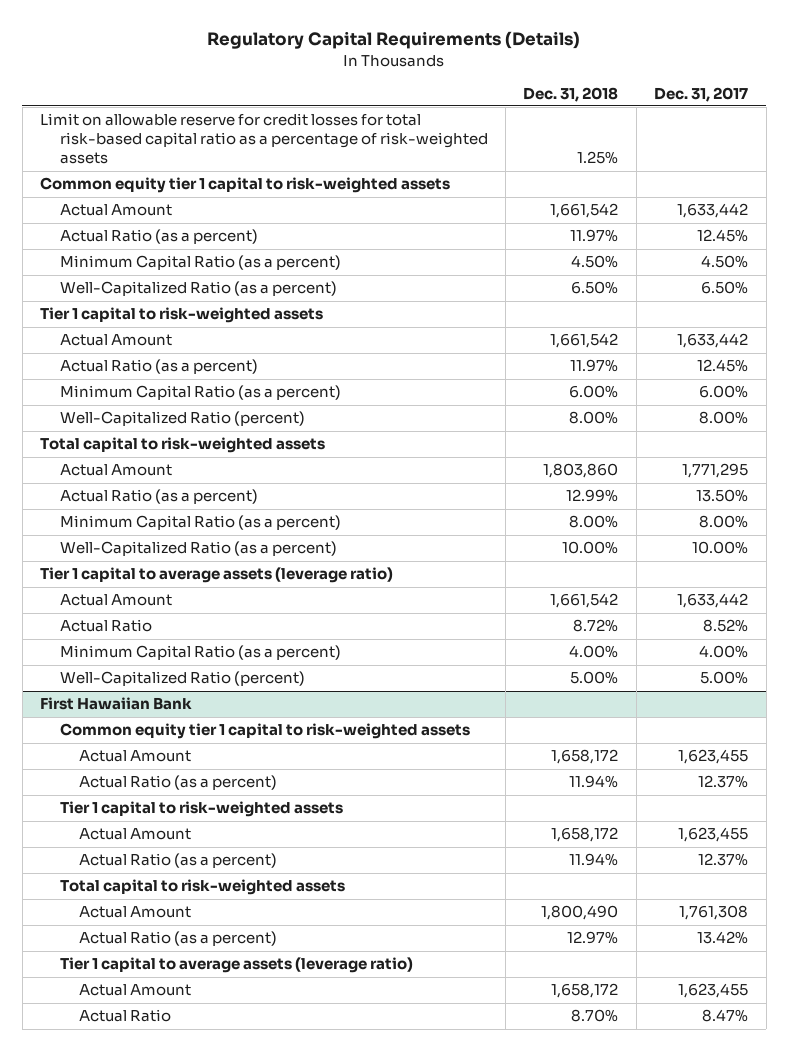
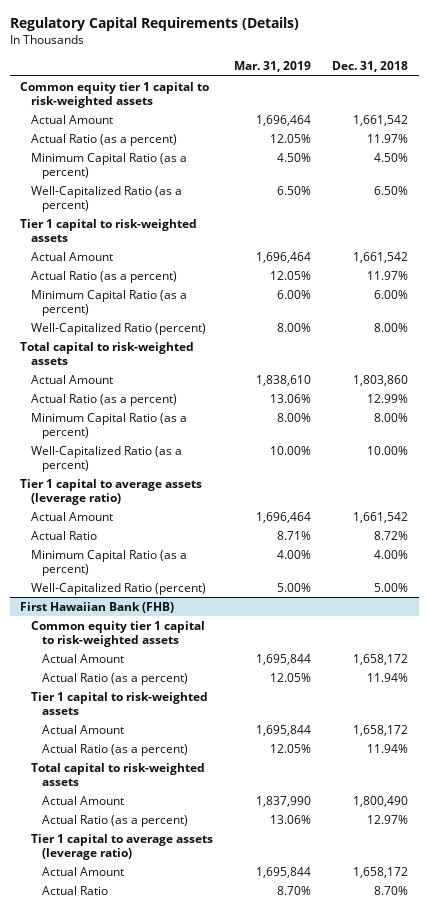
- | Dec. 31, 2018 | Dec. 31, 2017
+ | Mar. 31, 2019 | Dec. 31, 2018
- Limit on allowable reserve for credit losses for total risk-based capital ratio as a percentage of risk-weighted assets | 1.25% |
- First Hawaiian Bank
+ First Hawaiian Bank (FHB)

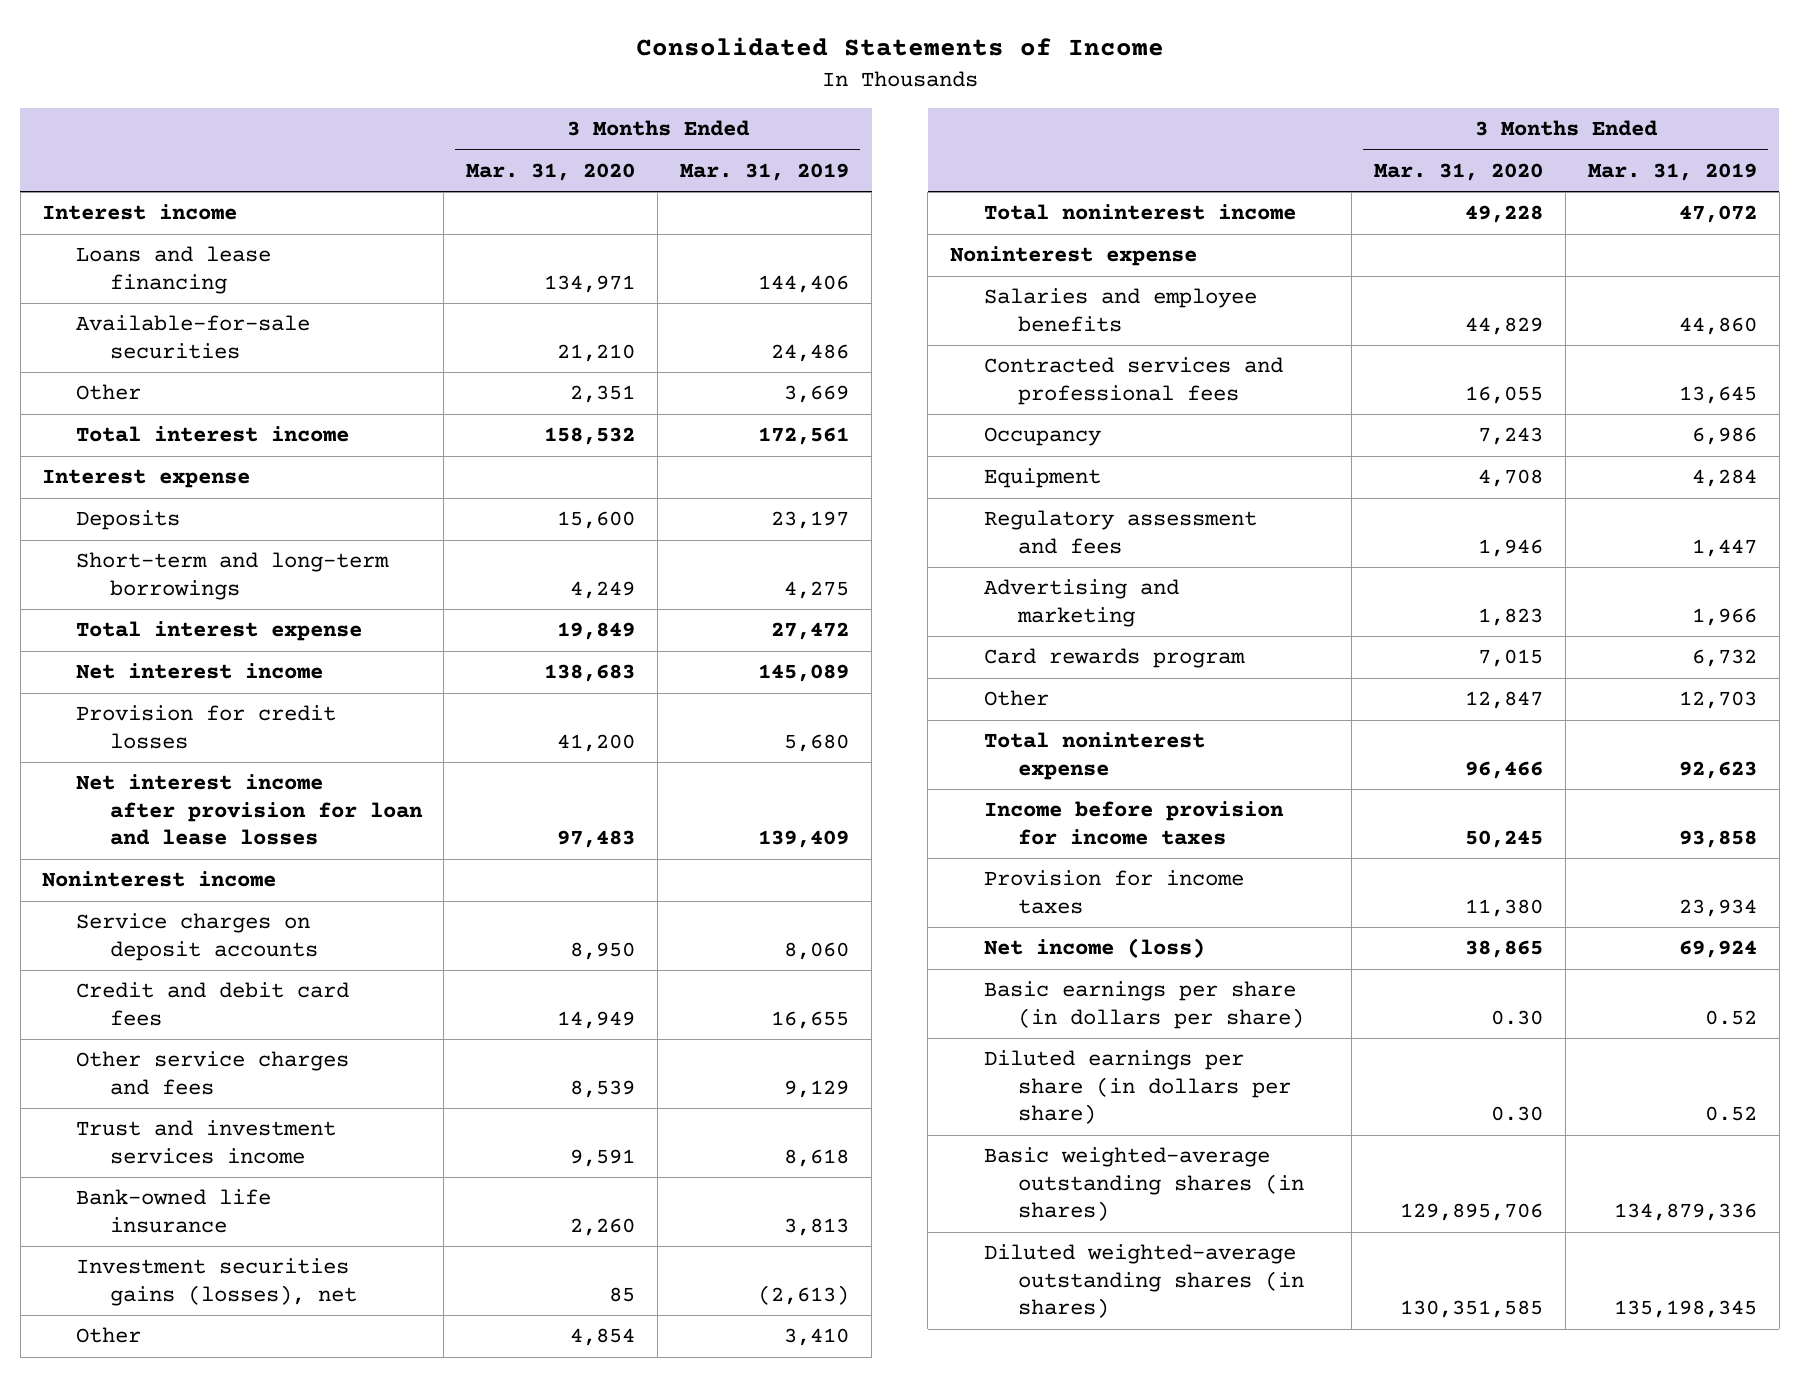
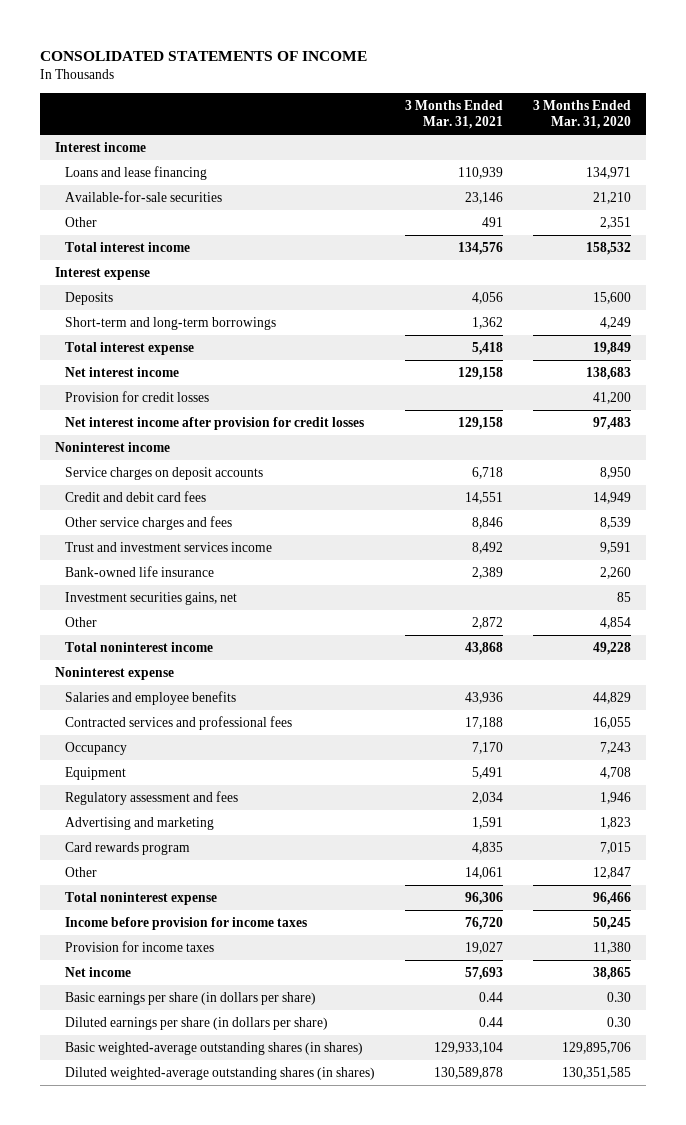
- Consolidated Statements of Income
+ CONSOLIDATED STATEMENTS OF INCOME
- | 3 Months Ended Mar. 31, 2020 | 3 Months Ended Mar. 31, 2019
+ | 3 Months Ended Mar. 31, 2021 | 3 Months Ended Mar. 31, 2020
- Net interest income after provision for loan and lease losses | 97,483 | 139,409
+ Net interest income after provision for credit losses | 129,158 | 97,483
- Investment securities gains (losses), net | 85 | (2,613)
+ Investment securities gains, net | | 85
- Net income (loss) | 38,865 | 69,924
+ Net income | 57,693 | 38,865

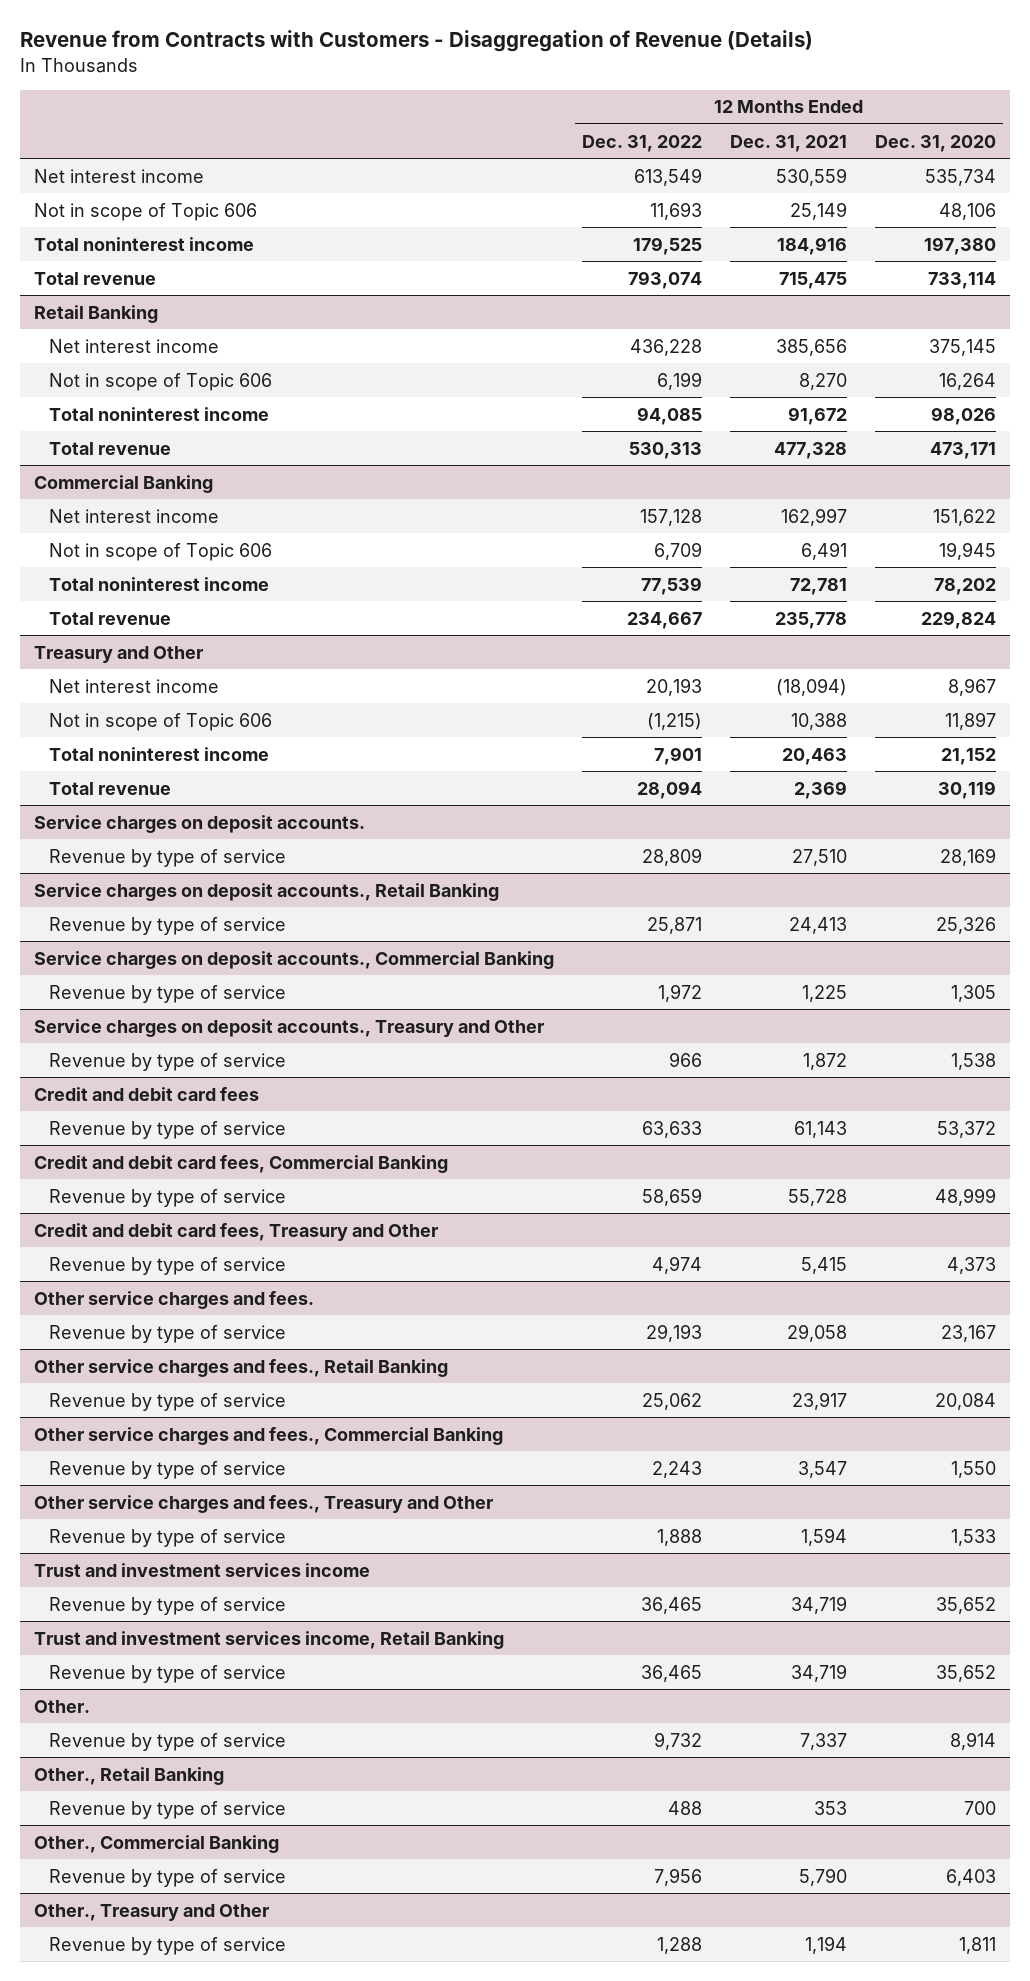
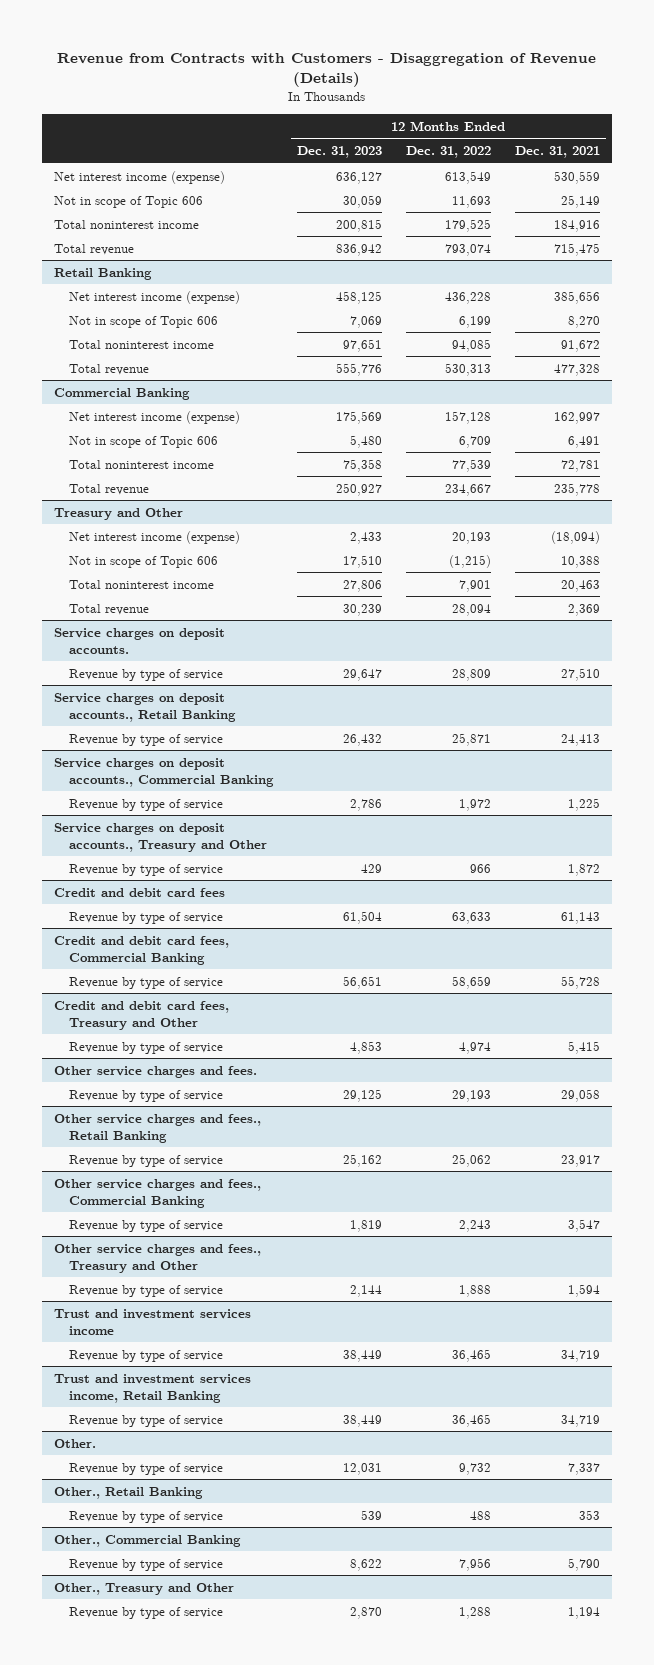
- | 12 Months Ended Dec. 31, 2022 | 12 Months Ended Dec. 31, 2021 | 12 Months Ended Dec. 31, 2020
+ | 12 Months Ended Dec. 31, 2023 | 12 Months Ended Dec. 31, 2022 | 12 Months Ended Dec. 31, 2021
- Net interest income | 613,549 | 530,559 | 535,734
+ Net interest income (expense) | 636,127 | 613,549 | 530,559
@ Retail Banking
- Net interest income | 436,228 | 385,656 | 375,145
+ Net interest income (expense) | 458,125 | 436,228 | 385,656
@ Commercial Banking
- Net interest income | 157,128 | 162,997 | 151,622
+ Net interest income (expense) | 175,569 | 157,128 | 162,997
@ Treasury and Other
- Net interest income | 20,193 | (18,094) | 8,967
+ Net interest income (expense) | 2,433 | 20,193 | (18,094)

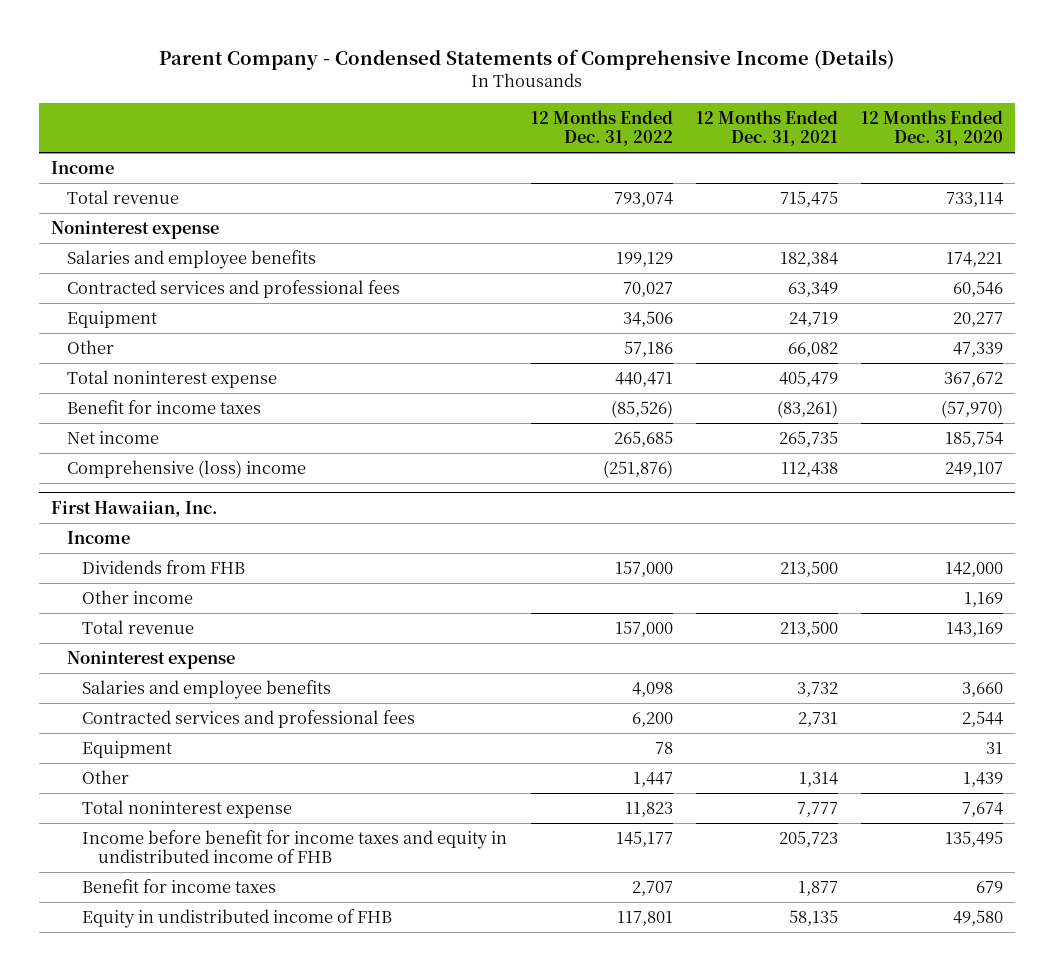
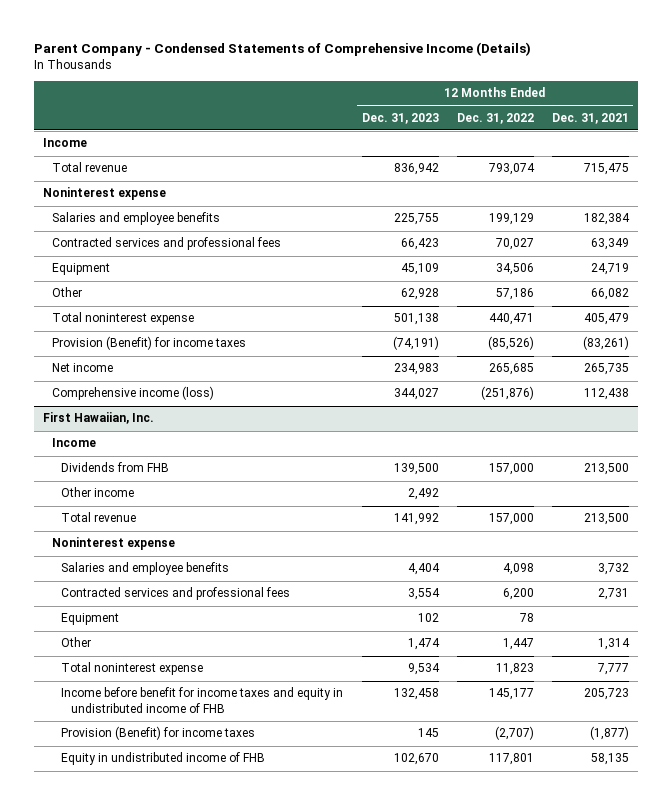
- | 12 Months Ended Dec. 31, 2022 | 12 Months Ended Dec. 31, 2021 | 12 Months Ended Dec. 31, 2020
+ | 12 Months Ended Dec. 31, 2023 | 12 Months Ended Dec. 31, 2022 | 12 Months Ended Dec. 31, 2021
- Benefit for income taxes | (85,526) | (83,261) | (57,970)
+ Provision (Benefit) for income taxes | (74,191) | (85,526) | (83,261)
- Comprehensive (loss) income | (251,876) | 112,438 | 249,107
+ Comprehensive income (loss) | 344,027 | (251,876) | 112,438
@ First Hawaiian, Inc.
- Benefit for income taxes | 2,707 | 1,877 | 679
+ Provision (Benefit) for income taxes | 145 | (2,707) | (1,877)

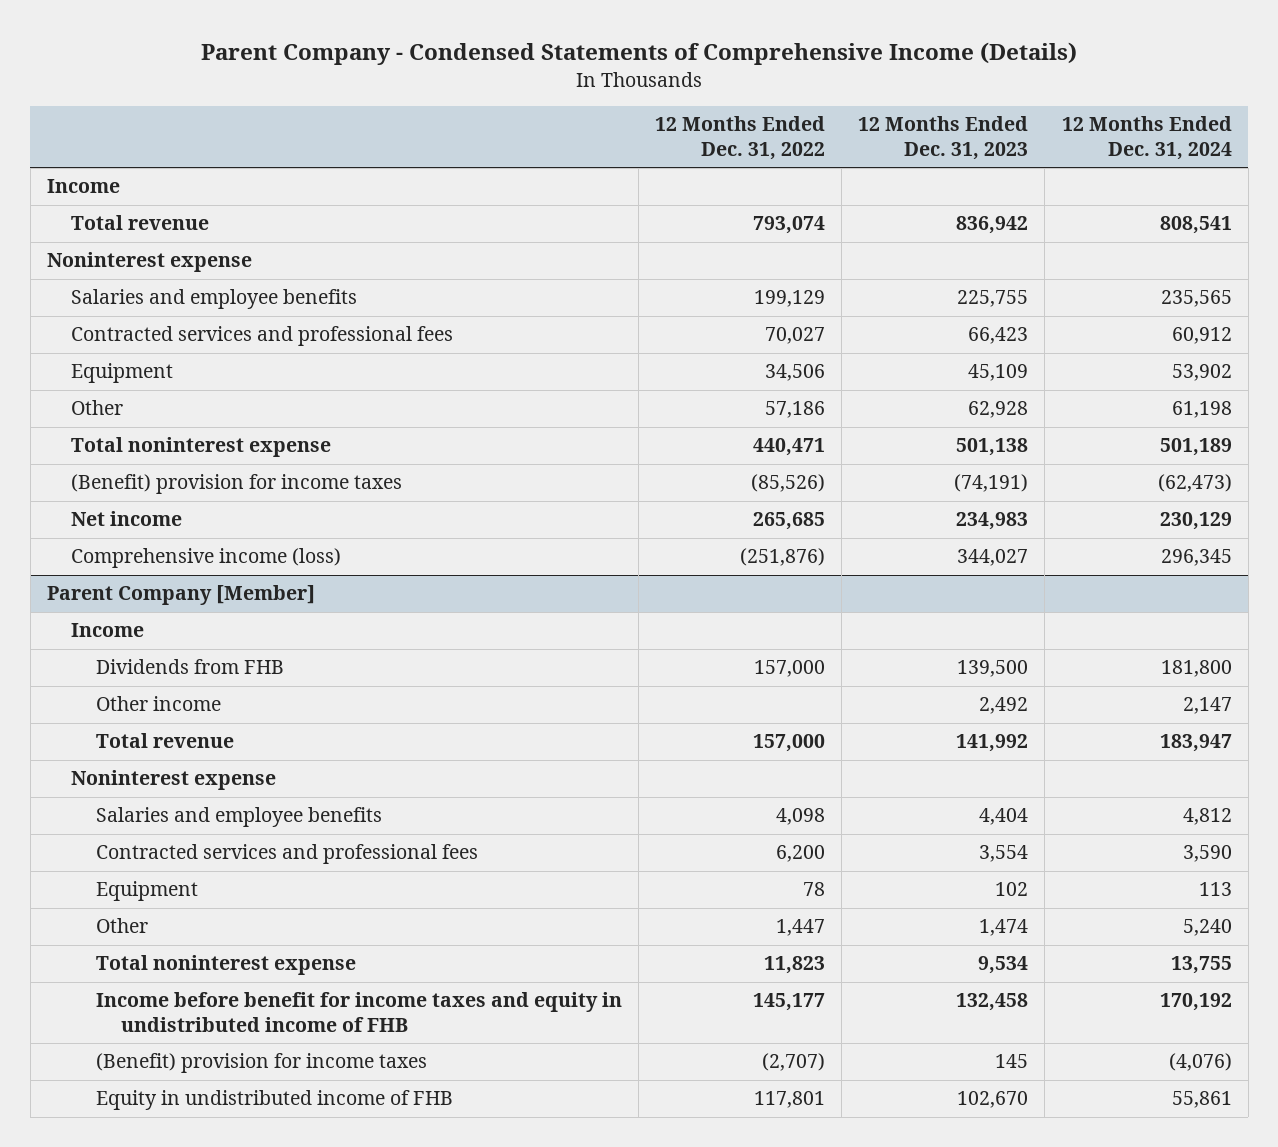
- | 12 Months Ended Dec. 31, 2023 | 12 Months Ended Dec. 31, 2022 | 12 Months Ended Dec. 31, 2021
+ | 12 Months Ended Dec. 31, 2022 | 12 Months Ended Dec. 31, 2023 | 12 Months Ended Dec. 31, 2024
- Provision (Benefit) for income taxes | (74,191) | (85,526) | (83,261)
+ (Benefit) provision for income taxes | (85,526) | (74,191) | (62,473)
- First Hawaiian, Inc.
+ Parent Company [Member]
- Provision (Benefit) for income taxes | 145 | (2,707) | (1,877)
+ (Benefit) provision for income taxes | (2,707) | 145 | (4,076)

